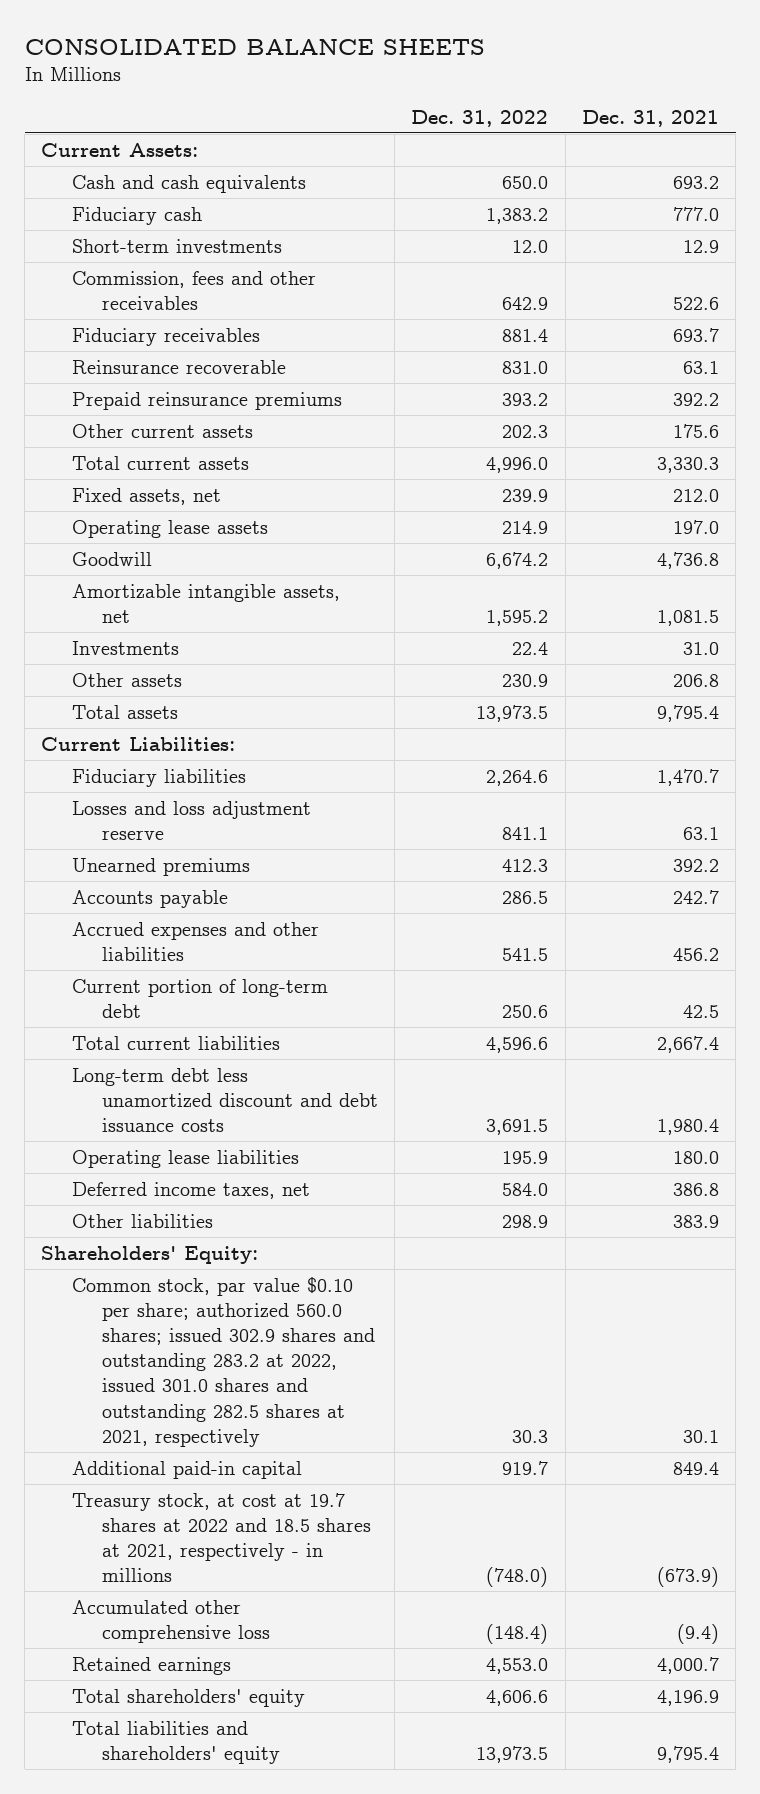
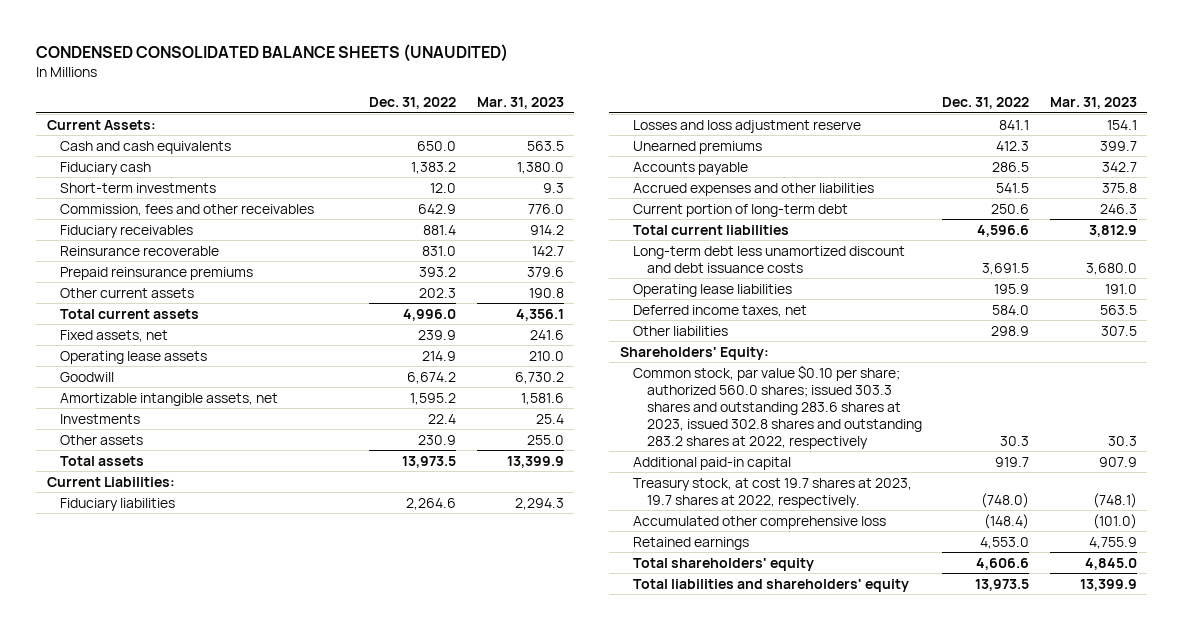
- CONSOLIDATED BALANCE SHEETS
+ CONDENSED CONSOLIDATED BALANCE SHEETS (UNAUDITED)
- | Dec. 31, 2022 | Dec. 31, 2021
+ | Dec. 31, 2022 | Mar. 31, 2023
- Common stock, par value $0.10 per share; authorized 560.0 shares; issued 302.9 shares and outstanding 283.2 at 2022, issued 301.0 shares and outstanding 282.5 shares at 2021, respectively | 30.3 | 30.1
+ Common stock, par value $0.10 per share; authorized 560.0 shares; issued 303.3 shares and outstanding 283.6 shares at 2023, issued 302.8 shares and outstanding 283.2 shares at 2022, respectively | 30.3 | 30.3
- Treasury stock, at cost at 19.7 shares at 2022 and 18.5 shares at 2021, respectively - in millions | (748.0) | (673.9)
+ Treasury stock, at cost 19.7 shares at 2023, 19.7 shares at 2022, respectively. | (748.0) | (748.1)

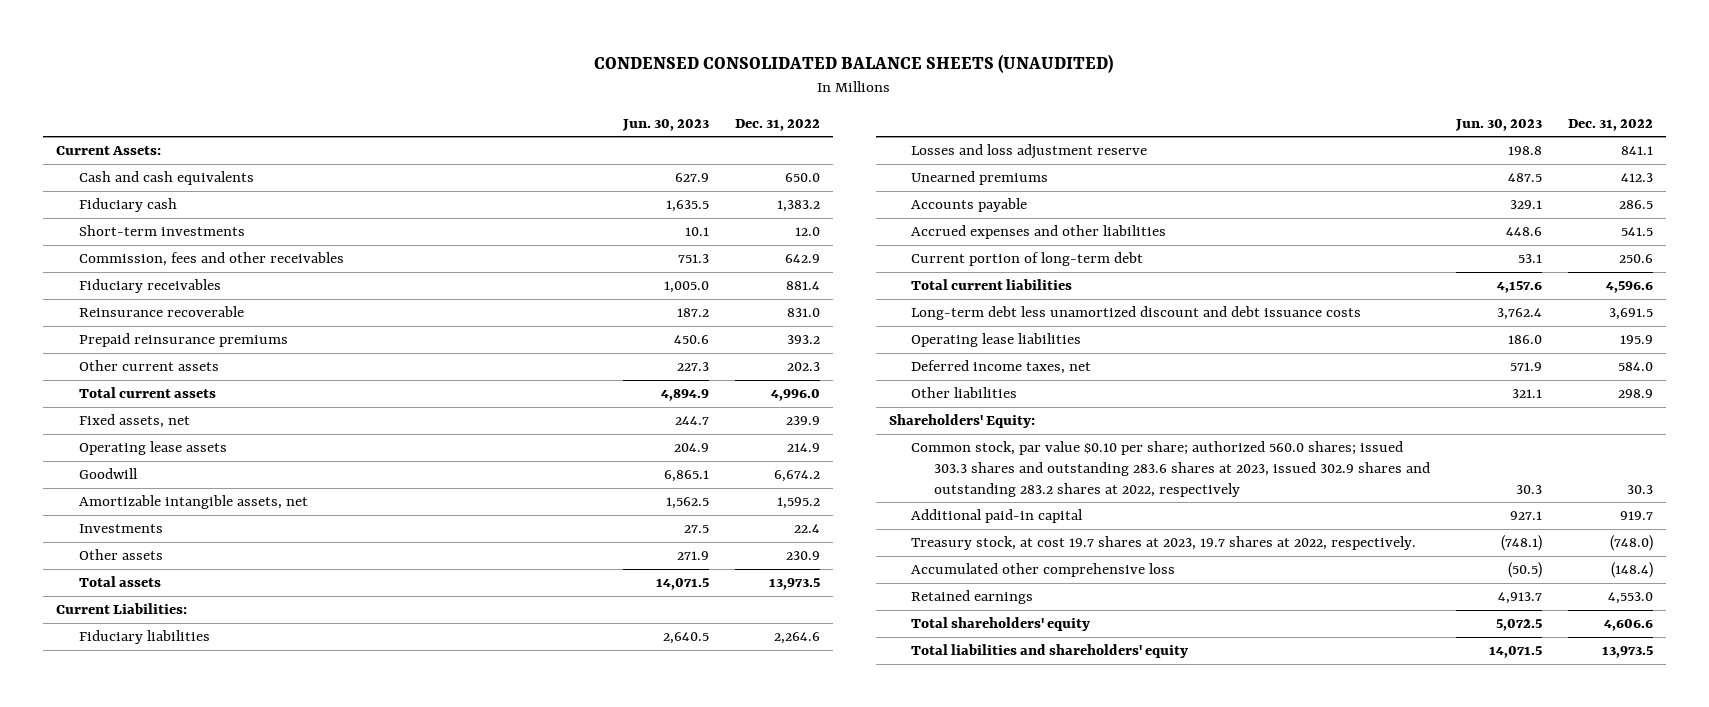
- | Dec. 31, 2022 | Mar. 31, 2023
+ | Jun. 30, 2023 | Dec. 31, 2022
- Common stock, par value $0.10 per share; authorized 560.0 shares; issued 303.3 shares and outstanding 283.6 shares at 2023, issued 302.8 shares and outstanding 283.2 shares at 2022, respectively | 30.3 | 30.3
+ Common stock, par value $0.10 per share; authorized 560.0 shares; issued 303.3 shares and outstanding 283.6 shares at 2023, issued 302.9 shares and outstanding 283.2 shares at 2022, respectively | 30.3 | 30.3

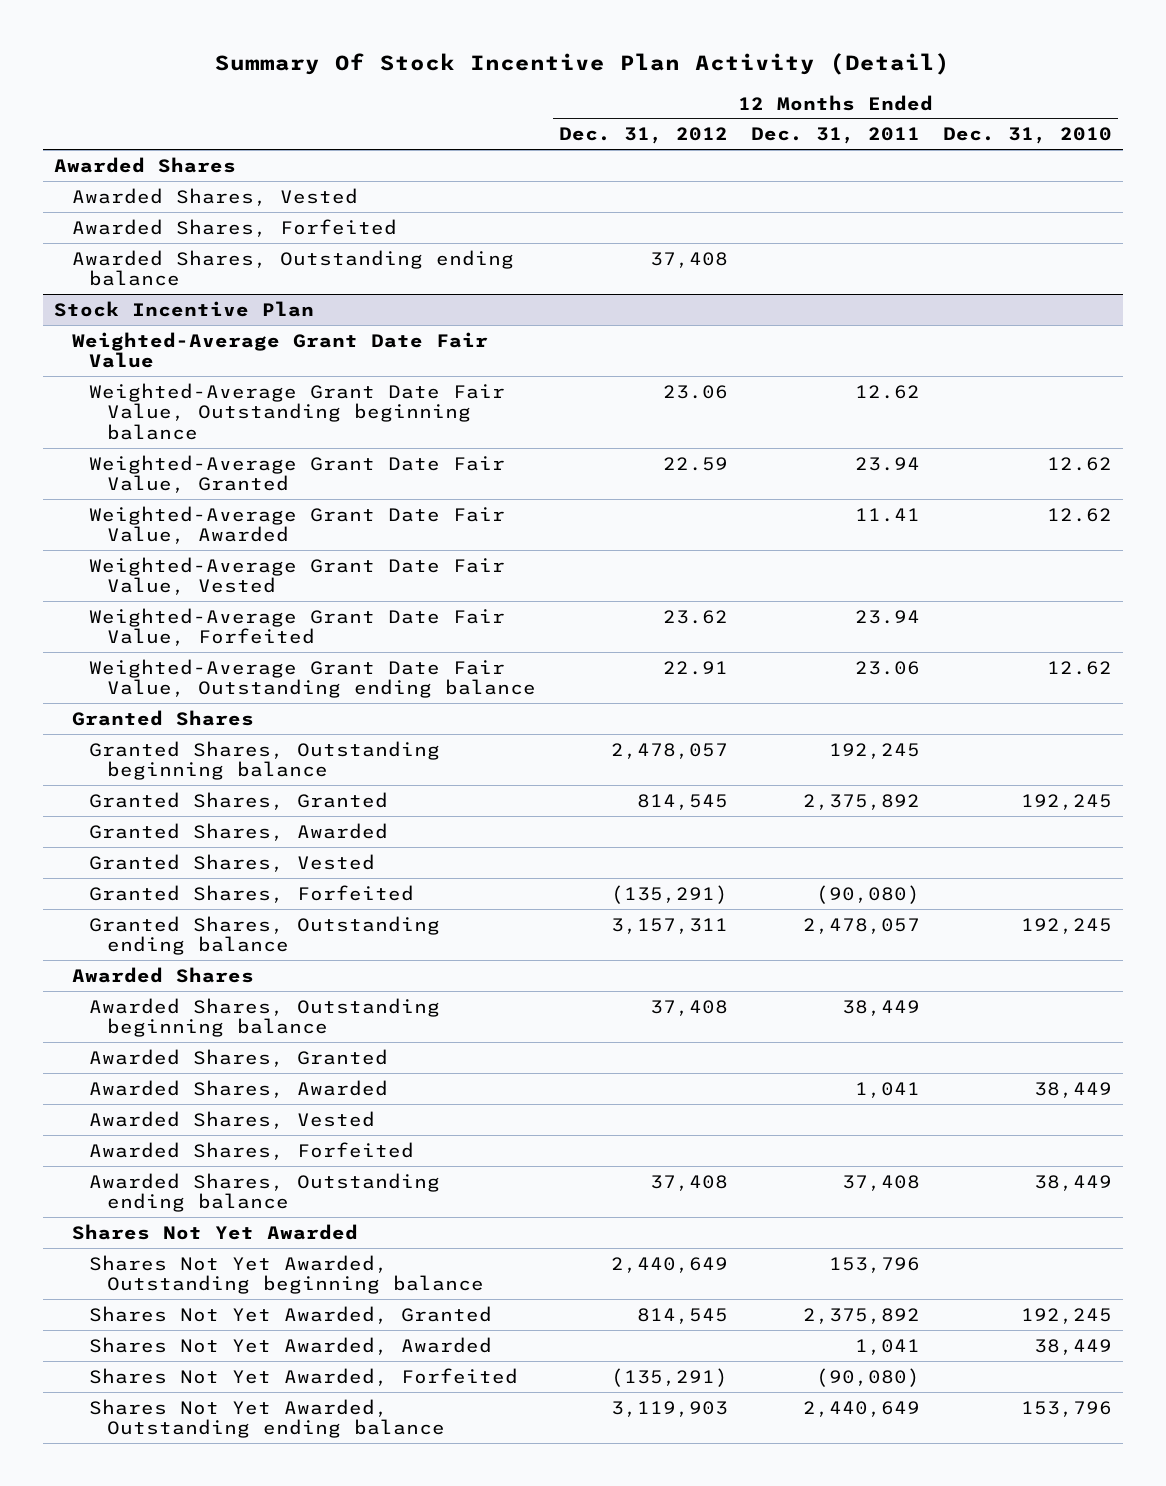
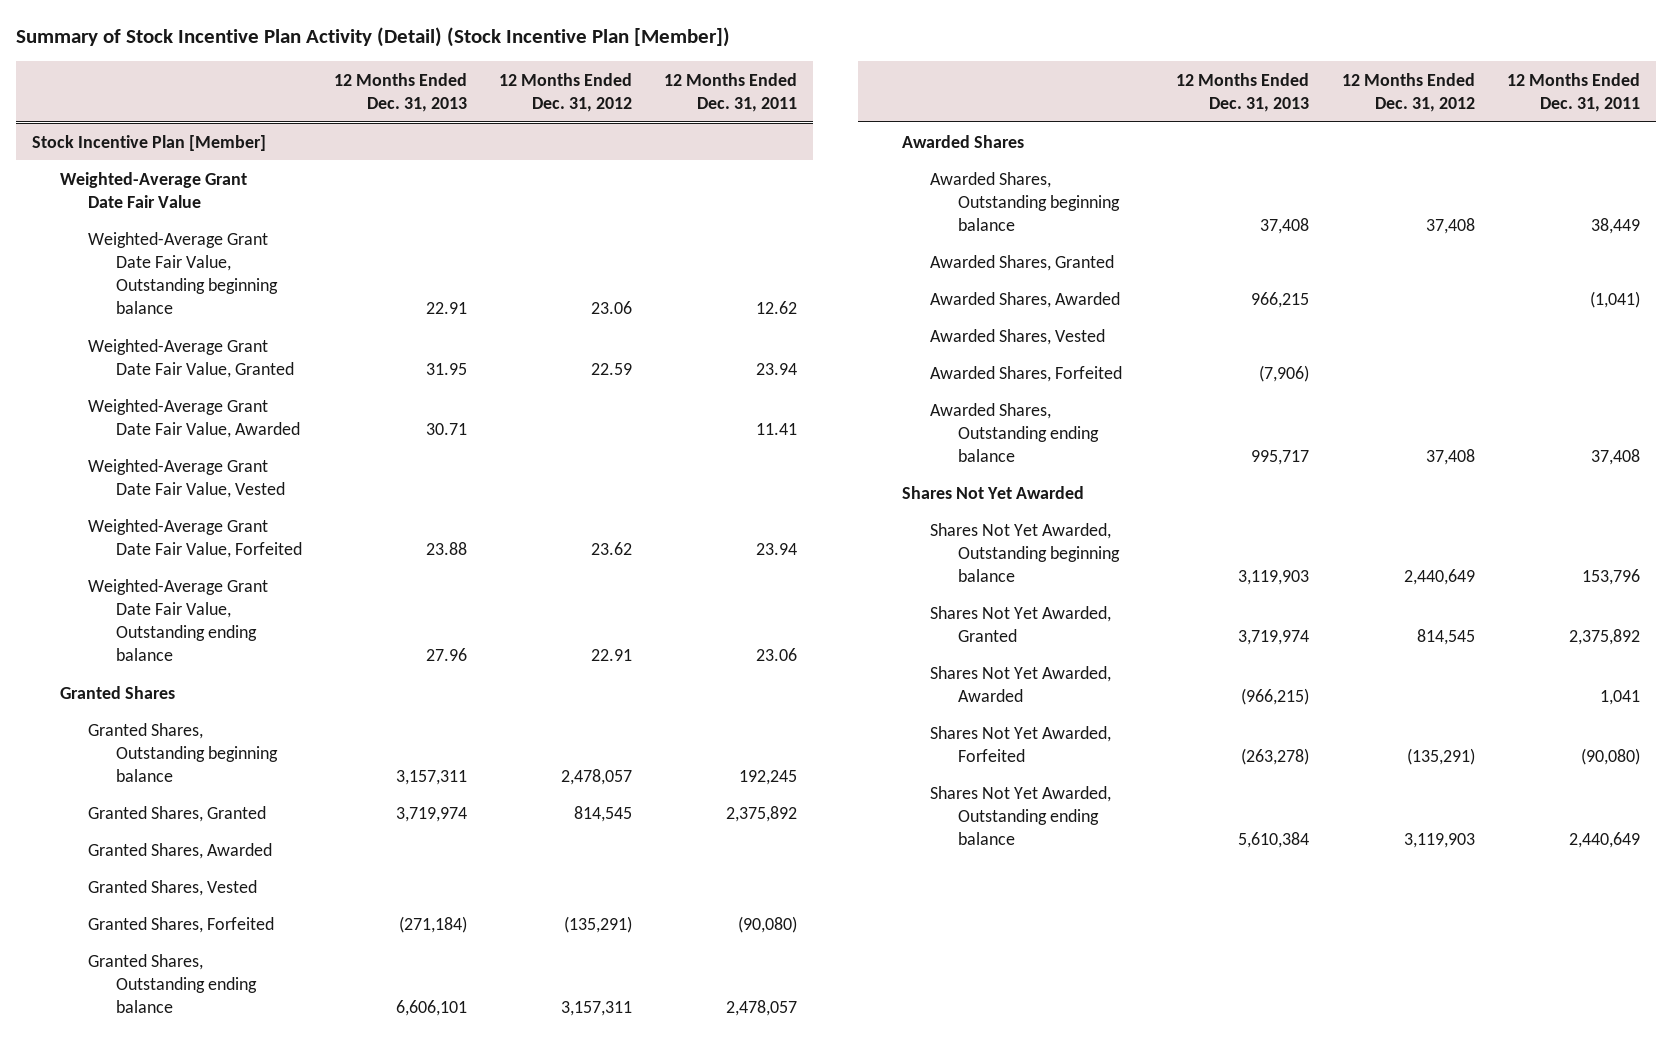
- Summary Of Stock Incentive Plan Activity (Detail)
+ Summary of Stock Incentive Plan Activity (Detail) (Stock Incentive Plan [Member])
- | 12 Months Ended Dec. 31, 2012 | 12 Months Ended Dec. 31, 2011 | 12 Months Ended Dec. 31, 2010
+ | 12 Months Ended Dec. 31, 2013 | 12 Months Ended Dec. 31, 2012 | 12 Months Ended Dec. 31, 2011
- Awarded Shares
- Awarded Shares, Vested
- Awarded Shares, Forfeited
- Awarded Shares, Outstanding ending balance | 37,408 | |
- Stock Incentive Plan
+ Stock Incentive Plan [Member]
- Awarded Shares, Awarded | | 1,041 | 38,449
+ Awarded Shares, Awarded | 966,215 | | (1,041)

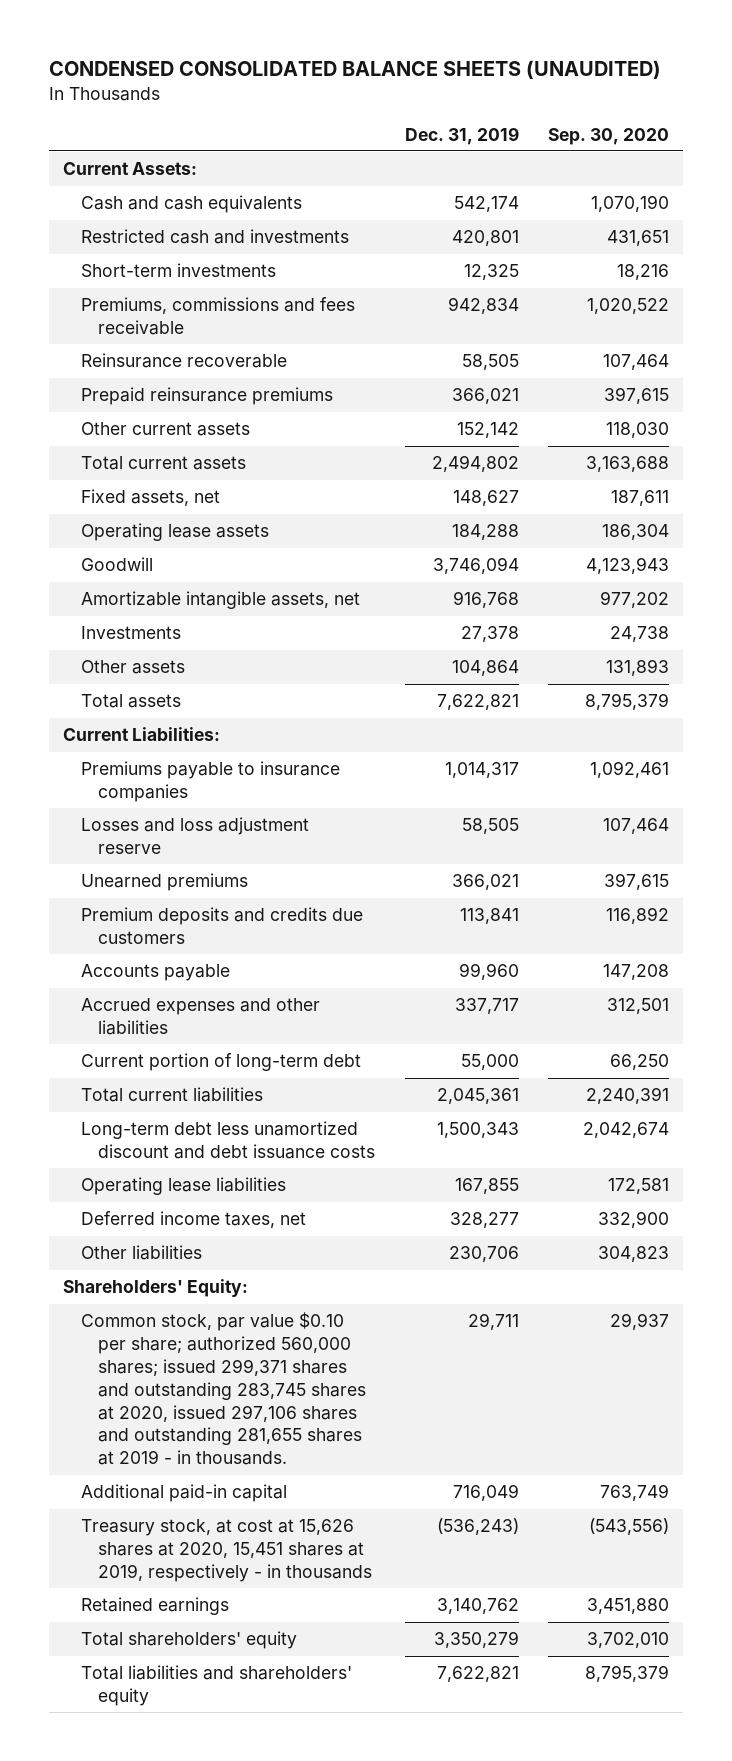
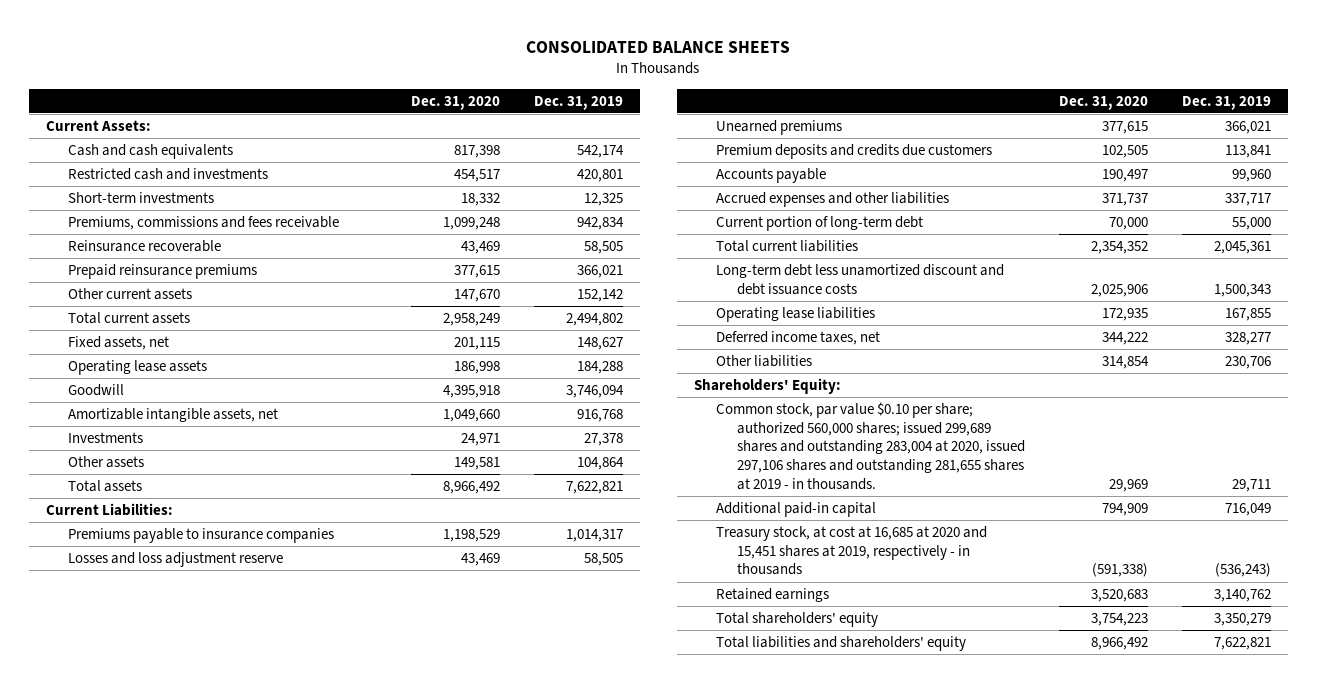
- CONDENSED CONSOLIDATED BALANCE SHEETS (UNAUDITED)
+ CONSOLIDATED BALANCE SHEETS
- | Dec. 31, 2019 | Sep. 30, 2020
+ | Dec. 31, 2020 | Dec. 31, 2019
- Common stock, par value $0.10 per share; authorized 560,000 shares; issued 299,371 shares and outstanding 283,745 shares at 2020, issued 297,106 shares and outstanding 281,655 shares at 2019 - in thousands. | 29,711 | 29,937
+ Common stock, par value $0.10 per share; authorized 560,000 shares; issued 299,689 shares and outstanding 283,004 at 2020, issued 297,106 shares and outstanding 281,655 shares at 2019 - in thousands. | 29,969 | 29,711
- Treasury stock, at cost at 15,626 shares at 2020, 15,451 shares at 2019, respectively - in thousands | (536,243) | (543,556)
+ Treasury stock, at cost at 16,685 at 2020 and 15,451 shares at 2019, respectively - in thousands | (591,338) | (536,243)

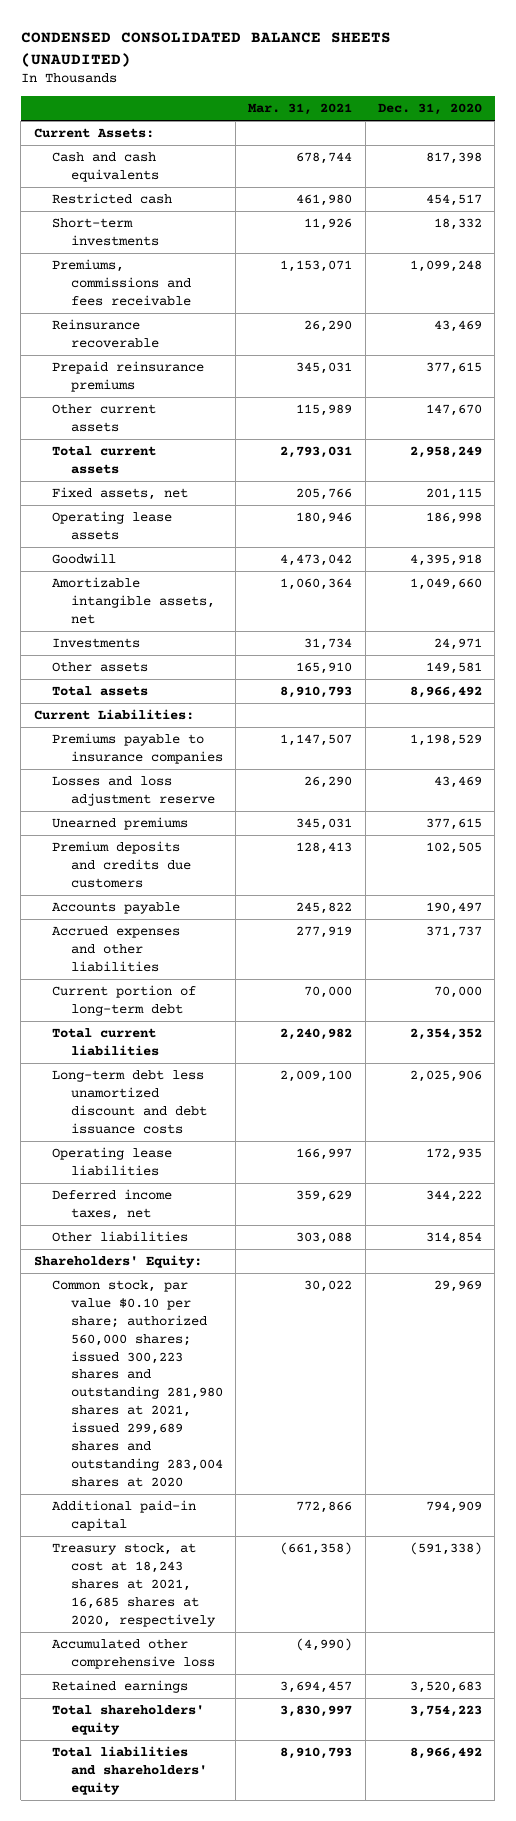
- CONSOLIDATED BALANCE SHEETS
+ CONDENSED CONSOLIDATED BALANCE SHEETS (UNAUDITED)
- | Dec. 31, 2020 | Dec. 31, 2019
+ | Mar. 31, 2021 | Dec. 31, 2020
- Restricted cash and investments | 454,517 | 420,801
+ Restricted cash | 461,980 | 454,517
- Common stock, par value $0.10 per share; authorized 560,000 shares; issued 299,689 shares and outstanding 283,004 at 2020, issued 297,106 shares and outstanding 281,655 shares at 2019 - in thousands. | 29,969 | 29,711
+ Common stock, par value $0.10 per share; authorized 560,000 shares; issued 300,223 shares and outstanding 281,980 shares at 2021, issued 299,689 shares and outstanding 283,004 shares at 2020 | 30,022 | 29,969
- Treasury stock, at cost at 16,685 at 2020 and 15,451 shares at 2019, respectively - in thousands | (591,338) | (536,243)
+ Treasury stock, at cost at 18,243 shares at 2021, 16,685 shares at 2020, respectively | (661,358) | (591,338)
+ Accumulated other comprehensive loss | (4,990) |

